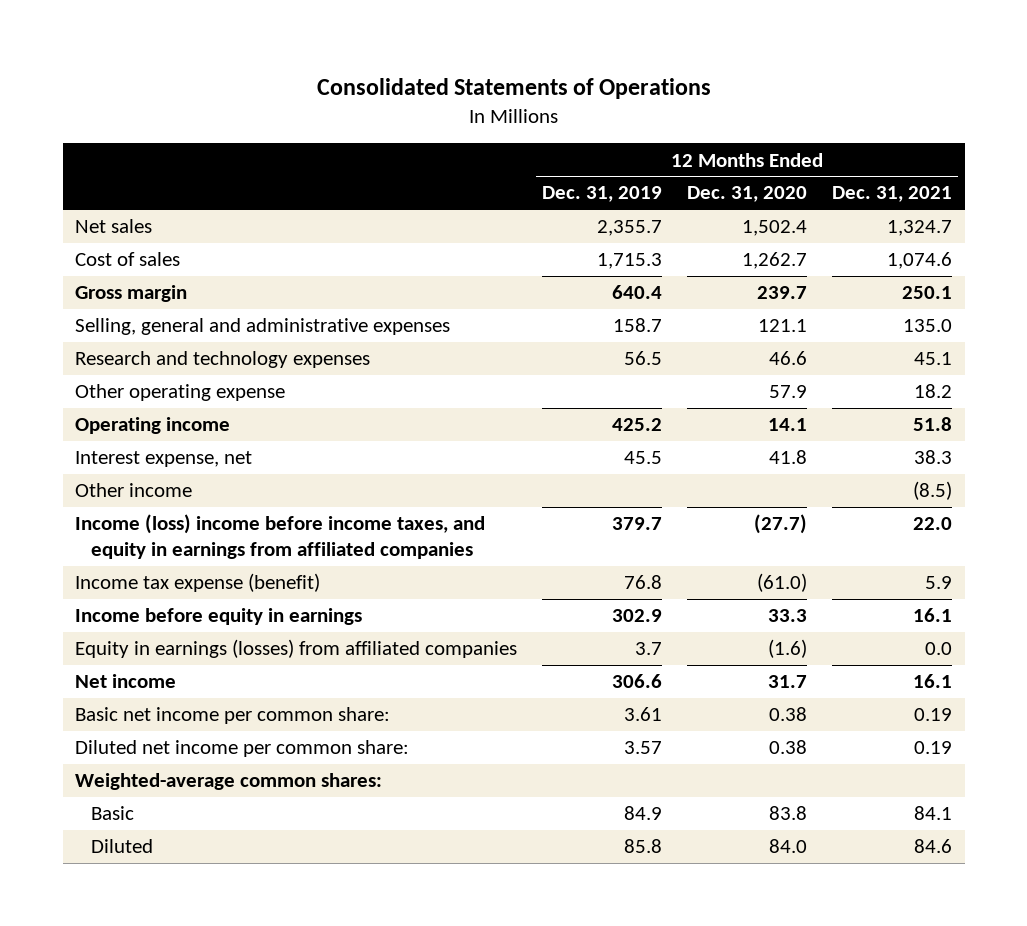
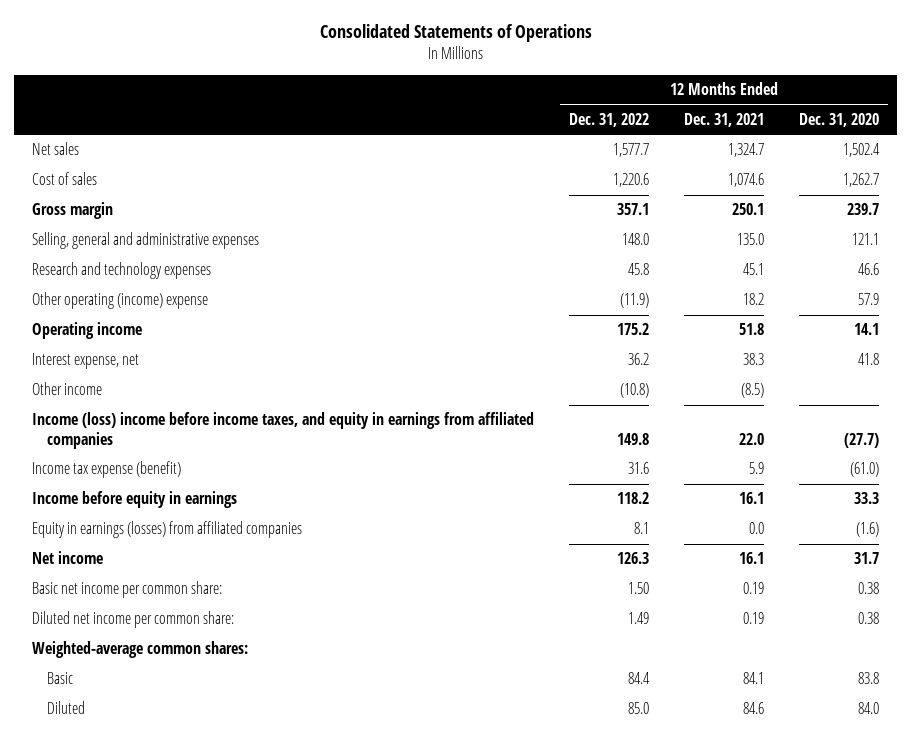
- | 12 Months Ended Dec. 31, 2019 | 12 Months Ended Dec. 31, 2020 | 12 Months Ended Dec. 31, 2021
+ | 12 Months Ended Dec. 31, 2022 | 12 Months Ended Dec. 31, 2021 | 12 Months Ended Dec. 31, 2020
- Other operating expense | | 57.9 | 18.2
+ Other operating (income) expense | (11.9) | 18.2 | 57.9

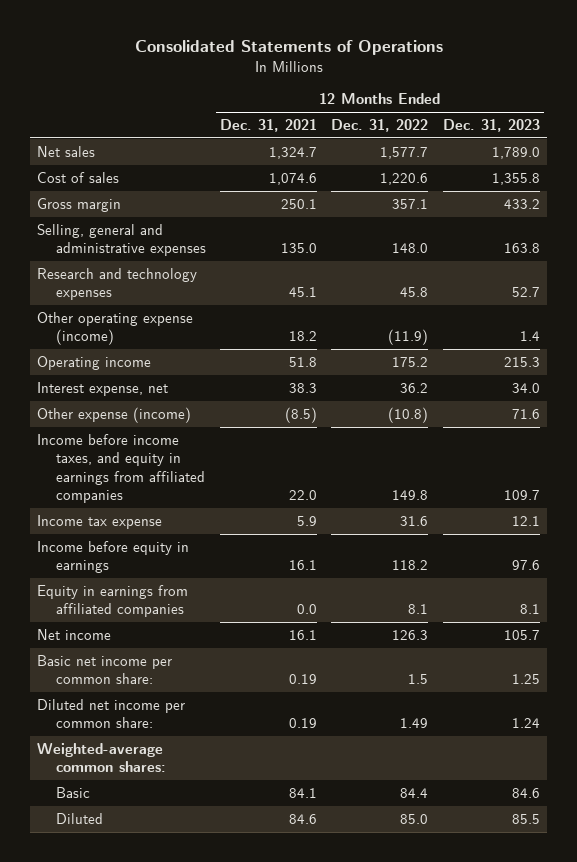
- | 12 Months Ended Dec. 31, 2022 | 12 Months Ended Dec. 31, 2021 | 12 Months Ended Dec. 31, 2020
+ | 12 Months Ended Dec. 31, 2021 | 12 Months Ended Dec. 31, 2022 | 12 Months Ended Dec. 31, 2023
- Other operating (income) expense | (11.9) | 18.2 | 57.9
+ Other operating expense (income) | 18.2 | (11.9) | 1.4
- Other income | (10.8) | (8.5) |
- Income (loss) income before income taxes, and equity in earnings from affiliated companies | 149.8 | 22.0 | (27.7)
- Income tax expense (benefit) | 31.6 | 5.9 | (61.0)
+ Other expense (income) | (8.5) | (10.8) | 71.6
+ Income before income taxes, and equity in earnings from affiliated companies | 22.0 | 149.8 | 109.7
+ Income tax expense | 5.9 | 31.6 | 12.1
- Equity in earnings (losses) from affiliated companies | 8.1 | 0.0 | (1.6)
+ Equity in earnings from affiliated companies | 0.0 | 8.1 | 8.1
- Basic net income per common share: | 1.50 | 0.19 | 0.38
+ Basic net income per common share: | 0.19 | 1.5 | 1.25

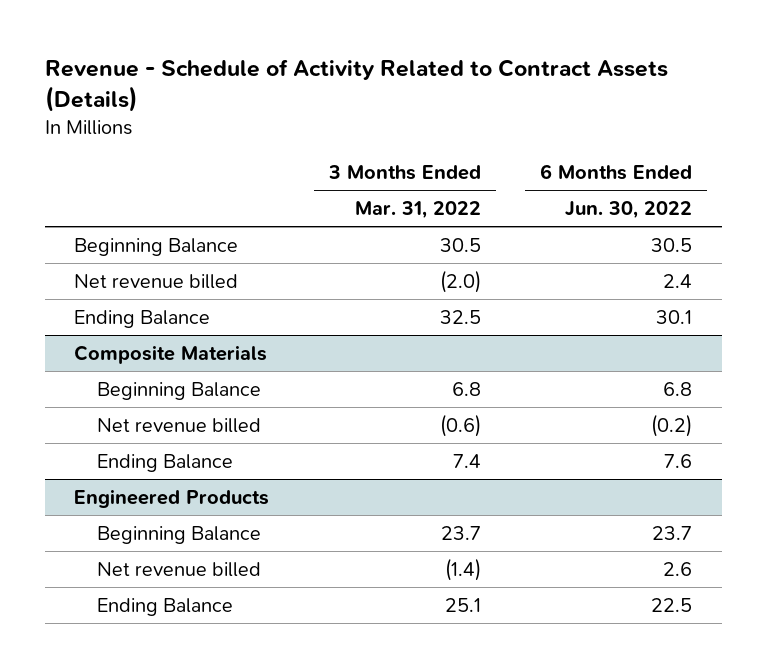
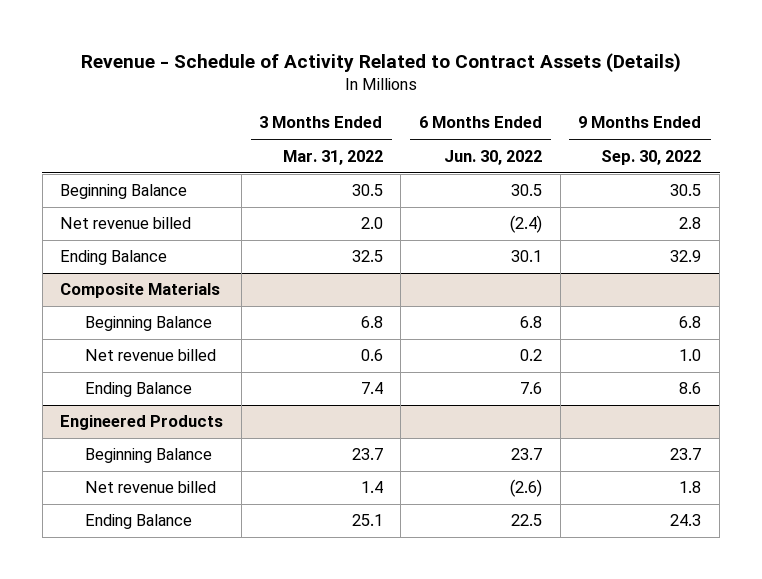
- | 3 Months Ended Mar. 31, 2022 | 6 Months Ended Jun. 30, 2022
+ | 3 Months Ended Mar. 31, 2022 | 6 Months Ended Jun. 30, 2022 | 9 Months Ended Sep. 30, 2022
- Net revenue billed | (2.0) | 2.4
+ Net revenue billed | 2.0 | (2.4) | 2.8
@ Composite Materials
- Net revenue billed | (0.6) | (0.2)
+ Net revenue billed | 0.6 | 0.2 | 1.0
@ Engineered Products
- Net revenue billed | (1.4) | 2.6
+ Net revenue billed | 1.4 | (2.6) | 1.8

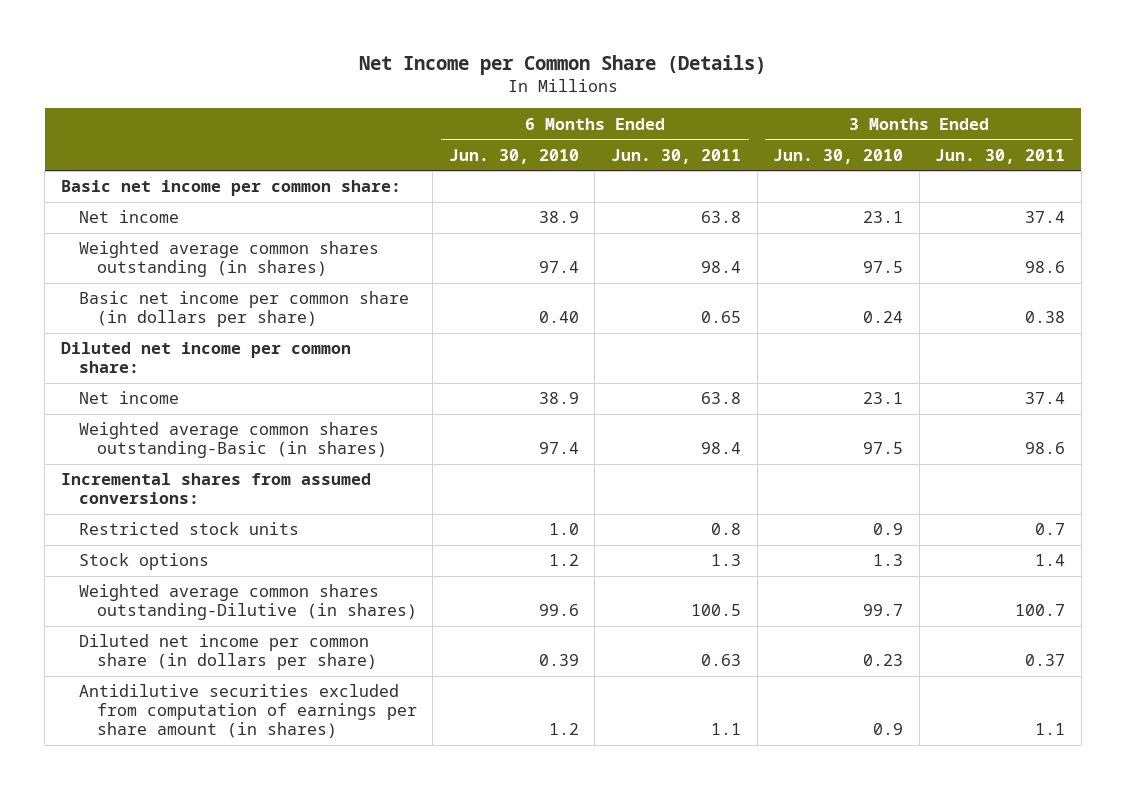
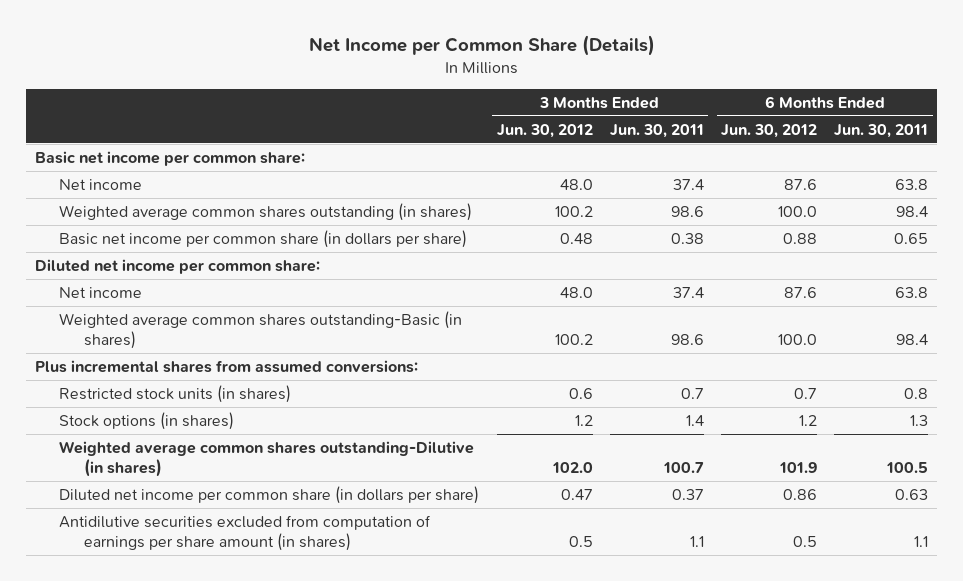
- | 6 Months Ended Jun. 30, 2010 | 6 Months Ended Jun. 30, 2011 | 3 Months Ended Jun. 30, 2010 | 3 Months Ended Jun. 30, 2011
+ | 3 Months Ended Jun. 30, 2012 | 3 Months Ended Jun. 30, 2011 | 6 Months Ended Jun. 30, 2012 | 6 Months Ended Jun. 30, 2011
- Incremental shares from assumed conversions:
- Restricted stock units | 1.0 | 0.8 | 0.9 | 0.7
- Stock options | 1.2 | 1.3 | 1.3 | 1.4
+ Plus incremental shares from assumed conversions:
+ Restricted stock units (in shares) | 0.6 | 0.7 | 0.7 | 0.8
+ Stock options (in shares) | 1.2 | 1.4 | 1.2 | 1.3

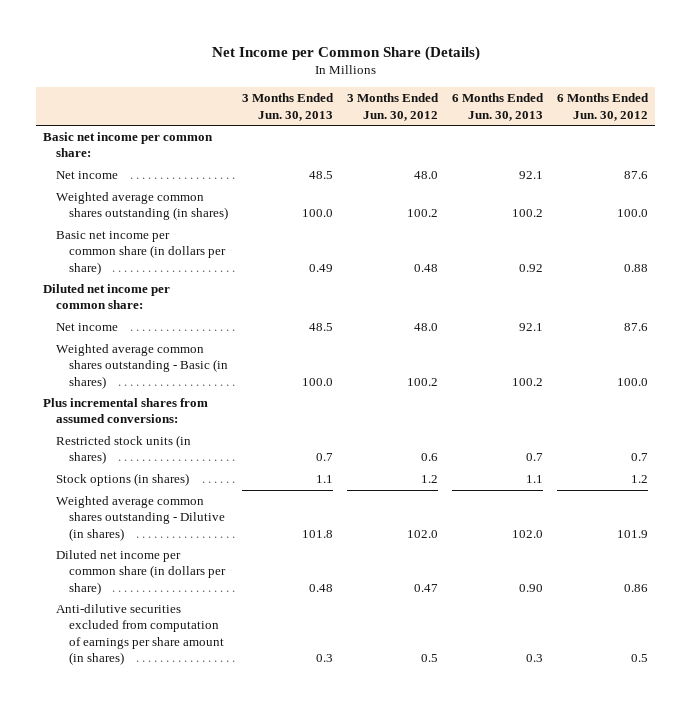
- | 3 Months Ended Jun. 30, 2012 | 3 Months Ended Jun. 30, 2011 | 6 Months Ended Jun. 30, 2012 | 6 Months Ended Jun. 30, 2011
+ | 3 Months Ended Jun. 30, 2013 | 3 Months Ended Jun. 30, 2012 | 6 Months Ended Jun. 30, 2013 | 6 Months Ended Jun. 30, 2012
- Weighted average common shares outstanding-Basic (in shares) | 100.2 | 98.6 | 100.0 | 98.4
+ Weighted average common shares outstanding - Basic (in shares) | 100.0 | 100.2 | 100.2 | 100.0
- Weighted average common shares outstanding-Dilutive (in shares) | 102.0 | 100.7 | 101.9 | 100.5
+ Weighted average common shares outstanding - Dilutive (in shares) | 101.8 | 102.0 | 102.0 | 101.9
- Antidilutive securities excluded from computation of earnings per share amount (in shares) | 0.5 | 1.1 | 0.5 | 1.1
+ Anti-dilutive securities excluded from computation of earnings per share amount (in shares) | 0.3 | 0.5 | 0.3 | 0.5

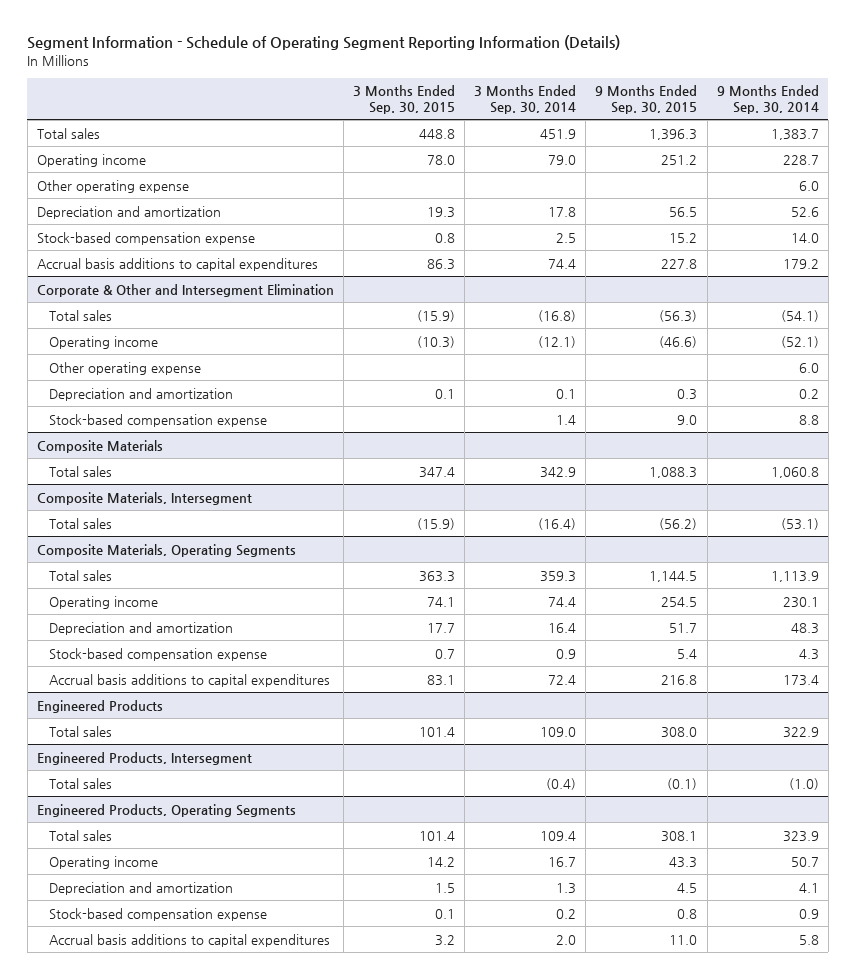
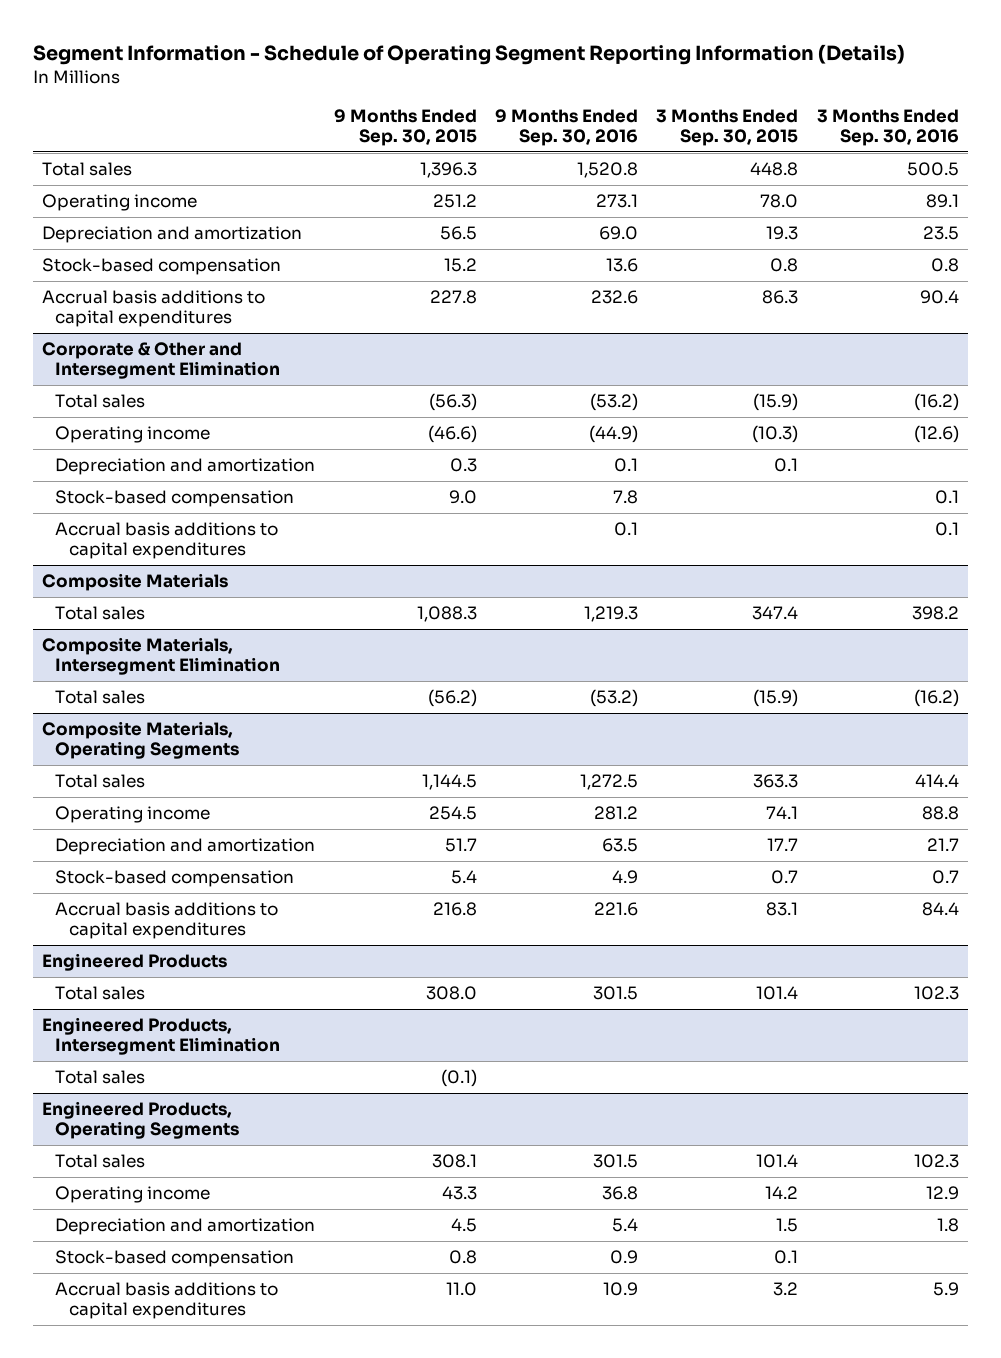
- | 3 Months Ended Sep. 30, 2015 | 3 Months Ended Sep. 30, 2014 | 9 Months Ended Sep. 30, 2015 | 9 Months Ended Sep. 30, 2014
+ | 9 Months Ended Sep. 30, 2015 | 9 Months Ended Sep. 30, 2016 | 3 Months Ended Sep. 30, 2015 | 3 Months Ended Sep. 30, 2016
- Other operating expense | | | | 6.0
- Stock-based compensation expense | 0.8 | 2.5 | 15.2 | 14.0
+ Stock-based compensation | 15.2 | 13.6 | 0.8 | 0.8
@ Corporate & Other and Intersegment Elimination
- Other operating expense | | | | 6.0
- Stock-based compensation expense | | 1.4 | 9.0 | 8.8
+ Stock-based compensation | 9.0 | 7.8 | | 0.1
+ Accrual basis additions to capital expenditures | | 0.1 | | 0.1
- Composite Materials, Intersegment
+ Composite Materials, Intersegment Elimination
@ Composite Materials, Operating Segments
- Stock-based compensation expense | 0.7 | 0.9 | 5.4 | 4.3
+ Stock-based compensation | 5.4 | 4.9 | 0.7 | 0.7
- Engineered Products, Intersegment
+ Engineered Products, Intersegment Elimination
@ Engineered Products, Operating Segments
- Stock-based compensation expense | 0.1 | 0.2 | 0.8 | 0.9
+ Stock-based compensation | 0.8 | 0.9 | 0.1 |

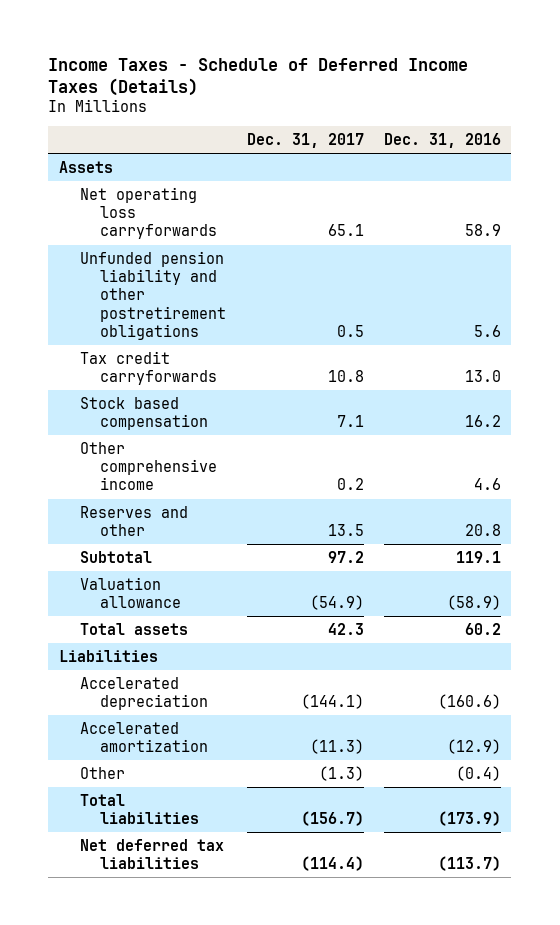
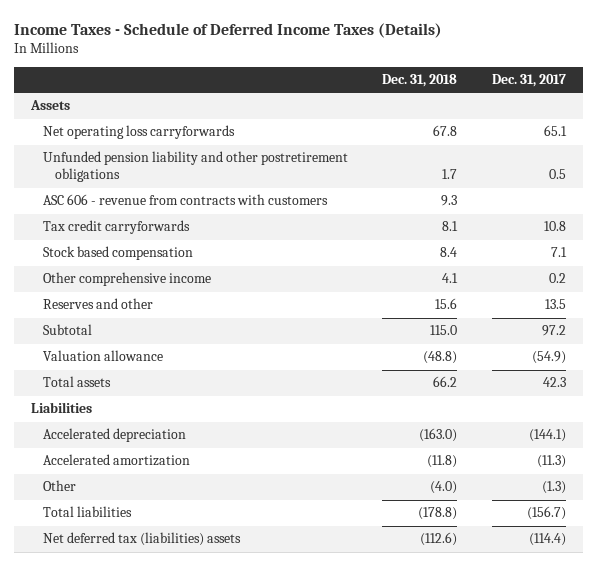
- | Dec. 31, 2017 | Dec. 31, 2016
+ | Dec. 31, 2018 | Dec. 31, 2017
+ ASC 606 - revenue from contracts with customers | 9.3 |
- Net deferred tax liabilities | (114.4) | (113.7)
+ Net deferred tax (liabilities) assets | (112.6) | (114.4)

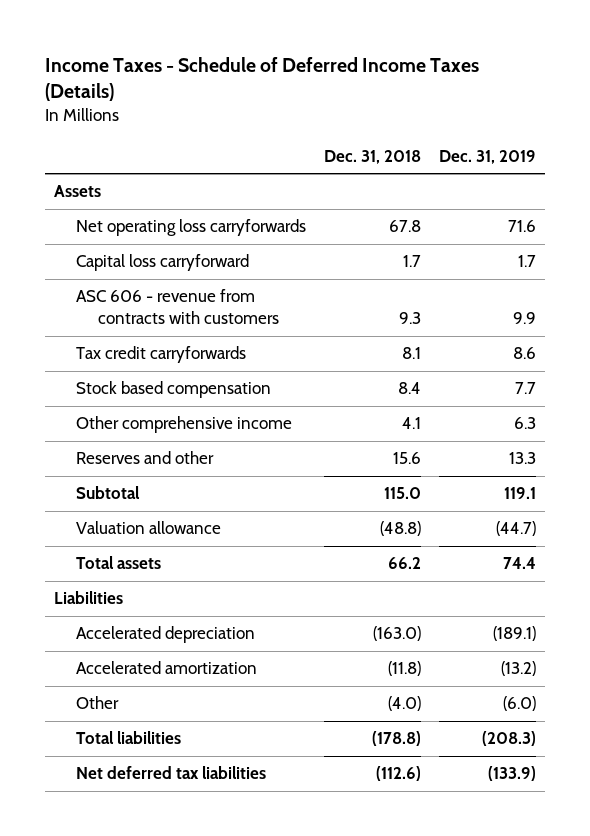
- | Dec. 31, 2018 | Dec. 31, 2017
+ | Dec. 31, 2018 | Dec. 31, 2019
- Unfunded pension liability and other postretirement obligations | 1.7 | 0.5
+ Capital loss carryforward | 1.7 | 1.7
- Net deferred tax (liabilities) assets | (112.6) | (114.4)
+ Net deferred tax liabilities | (112.6) | (133.9)

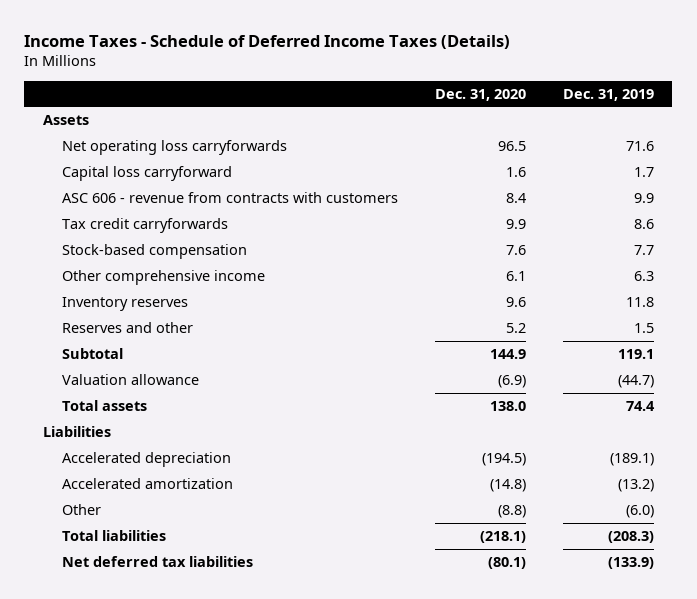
- | Dec. 31, 2018 | Dec. 31, 2019
+ | Dec. 31, 2020 | Dec. 31, 2019
- Stock based compensation | 8.4 | 7.7
+ Stock-based compensation | 7.6 | 7.7
- Reserves and other | 15.6 | 13.3
+ Inventory reserves | 9.6 | 11.8
+ Reserves and other | 5.2 | 1.5

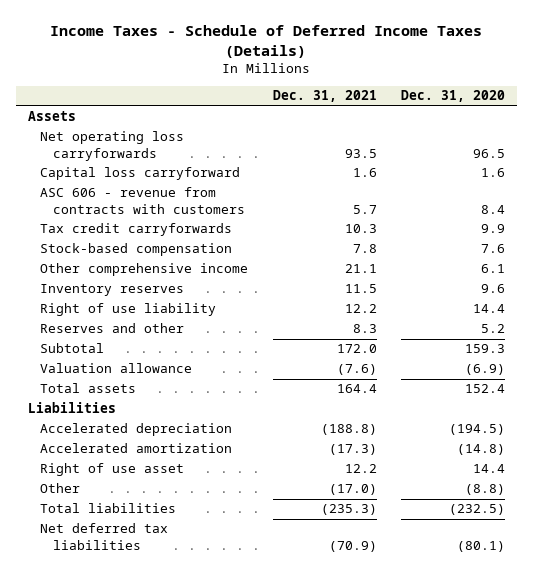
- | Dec. 31, 2020 | Dec. 31, 2019
+ | Dec. 31, 2021 | Dec. 31, 2020
+ Right of use liability | 12.2 | 14.4
- Subtotal | 144.9 | 119.1
+ Subtotal | 172.0 | 159.3
- Total assets | 138.0 | 74.4
+ Total assets | 164.4 | 152.4
+ Right of use asset | 12.2 | 14.4
- Total liabilities | (218.1) | (208.3)
+ Total liabilities | (235.3) | (232.5)

